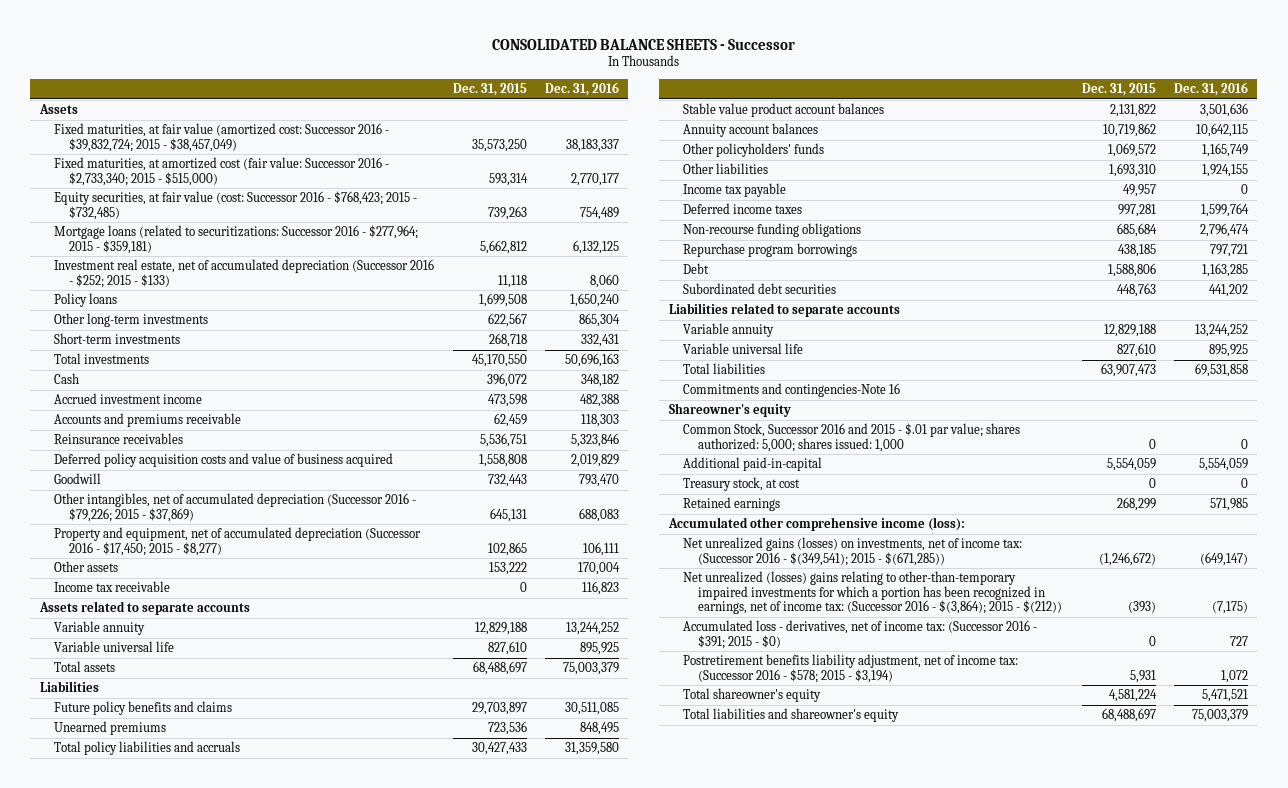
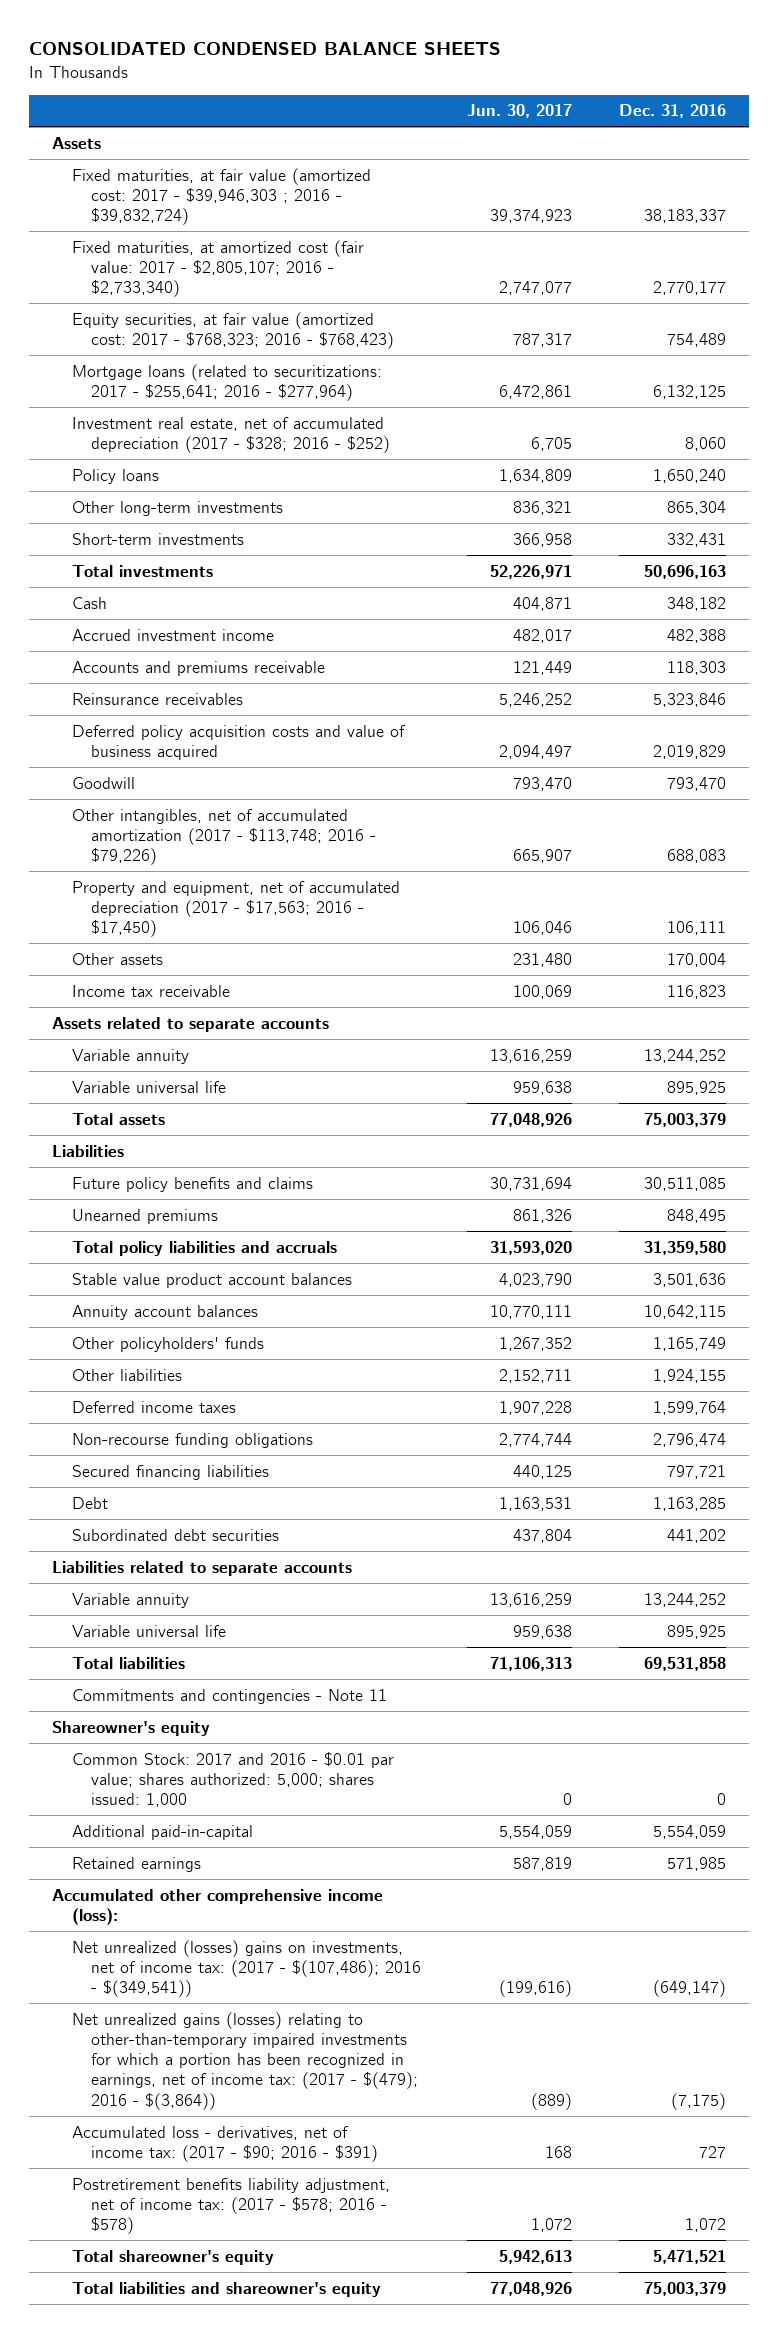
- CONSOLIDATED BALANCE SHEETS - Successor
+ CONSOLIDATED CONDENSED BALANCE SHEETS
- | Dec. 31, 2015 | Dec. 31, 2016
+ | Jun. 30, 2017 | Dec. 31, 2016
- Fixed maturities, at fair value (amortized cost: Successor 2016 - $39,832,724; 2015 - $38,457,049) | 35,573,250 | 38,183,337
- Fixed maturities, at amortized cost (fair value: Successor 2016 - $2,733,340; 2015 - $515,000) | 593,314 | 2,770,177
- Equity securities, at fair value (cost: Successor 2016 - $768,423; 2015 - $732,485) | 739,263 | 754,489
- Mortgage loans (related to securitizations: Successor 2016 - $277,964; 2015 - $359,181) | 5,662,812 | 6,132,125
- Investment real estate, net of accumulated depreciation (Successor 2016 - $252; 2015 - $133) | 11,118 | 8,060
+ Fixed maturities, at fair value (amortized cost: 2017 - $39,946,303 ; 2016 - $39,832,724) | 39,374,923 | 38,183,337
+ Fixed maturities, at amortized cost (fair value: 2017 - $2,805,107; 2016 - $2,733,340) | 2,747,077 | 2,770,177
+ Equity securities, at fair value (amortized cost: 2017 - $768,323; 2016 - $768,423) | 787,317 | 754,489
+ Mortgage loans (related to securitizations: 2017 - $255,641; 2016 - $277,964) | 6,472,861 | 6,132,125
+ Investment real estate, net of accumulated depreciation (2017 - $328; 2016 - $252) | 6,705 | 8,060
- Other intangibles, net of accumulated depreciation (Successor 2016 - $79,226; 2015 - $37,869) | 645,131 | 688,083
- Property and equipment, net of accumulated depreciation (Successor 2016 - $17,450; 2015 - $8,277) | 102,865 | 106,111
+ Other intangibles, net of accumulated amortization (2017 - $113,748; 2016 - $79,226) | 665,907 | 688,083
+ Property and equipment, net of accumulated depreciation (2017 - $17,563; 2016 - $17,450) | 106,046 | 106,111
- Income tax payable | 49,957 | 0
- Repurchase program borrowings | 438,185 | 797,721
+ Secured financing liabilities | 440,125 | 797,721
- Commitments and contingencies-Note 16
+ Commitments and contingencies - Note 11
- Common Stock, Successor 2016 and 2015 - $.01 par value; shares authorized: 5,000; shares issued: 1,000 | 0 | 0
+ Common Stock: 2017 and 2016 - $0.01 par value; shares authorized: 5,000; shares issued: 1,000 | 0 | 0
- Treasury stock, at cost | 0 | 0
- Net unrealized gains (losses) on investments, net of income tax: (Successor 2016 - $(349,541); 2015 - $(671,285)) | (1,246,672) | (649,147)
- Net unrealized (losses) gains relating to other-than-temporary impaired investments for which a portion has been recognized in earnings, net of income tax: (Successor 2016 - $(3,864); 2015 - $(212)) | (393) | (7,175)
- Accumulated loss - derivatives, net of income tax: (Successor 2016 - $391; 2015 - $0) | 0 | 727
- Postretirement benefits liability adjustment, net of income tax: (Successor 2016 - $578; 2015 - $3,194) | 5,931 | 1,072
+ Net unrealized (losses) gains on investments, net of income tax: (2017 - $(107,486); 2016 - $(349,541)) | (199,616) | (649,147)
+ Net unrealized gains (losses) relating to other-than-temporary impaired investments for which a portion has been recognized in earnings, net of income tax: (2017 - $(479); 2016 - $(3,864)) | (889) | (7,175)
+ Accumulated loss - derivatives, net of income tax: (2017 - $90; 2016 - $391) | 168 | 727
+ Postretirement benefits liability adjustment, net of income tax: (2017 - $578; 2016 - $578) | 1,072 | 1,072

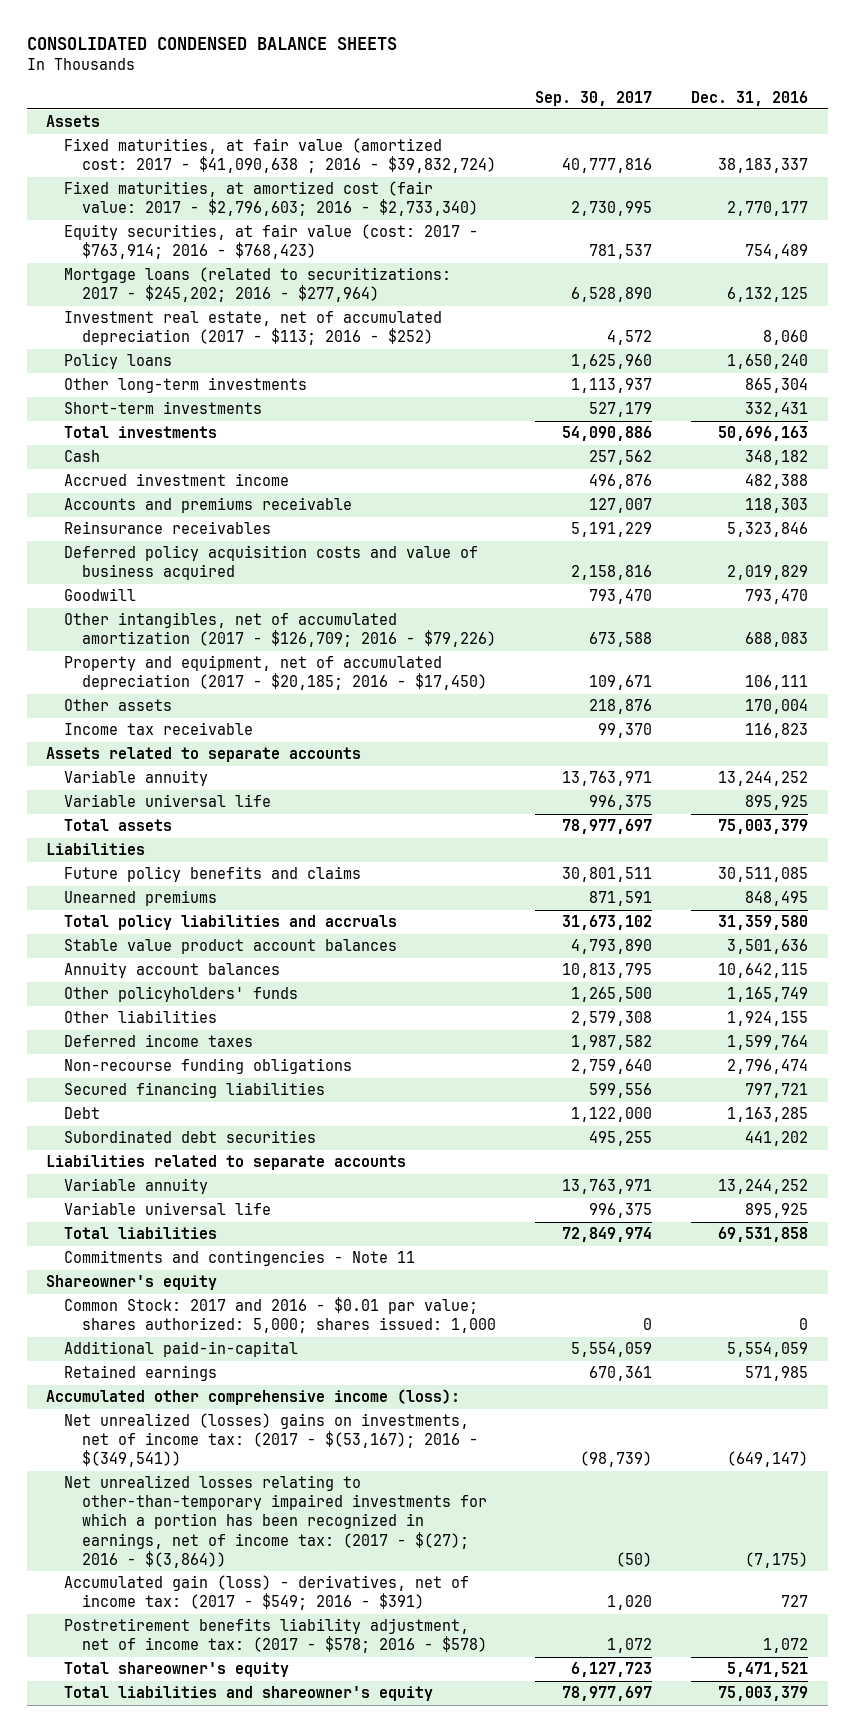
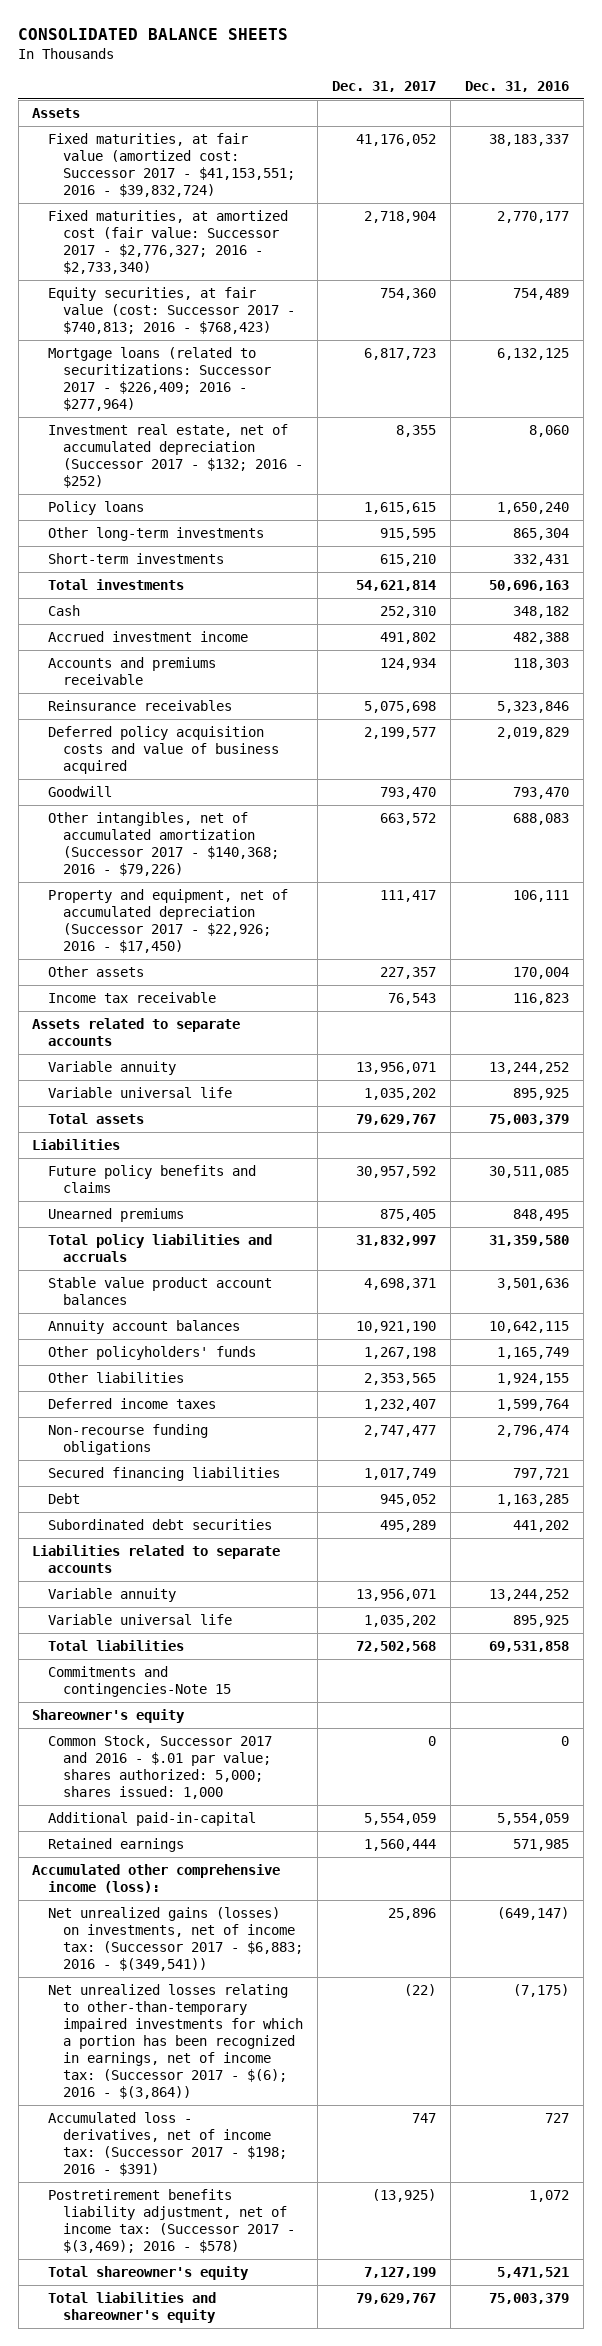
- CONSOLIDATED CONDENSED BALANCE SHEETS
+ CONSOLIDATED BALANCE SHEETS
- | Sep. 30, 2017 | Dec. 31, 2016
+ | Dec. 31, 2017 | Dec. 31, 2016
- Fixed maturities, at fair value (amortized cost: 2017 - $41,090,638 ; 2016 - $39,832,724) | 40,777,816 | 38,183,337
- Fixed maturities, at amortized cost (fair value: 2017 - $2,796,603; 2016 - $2,733,340) | 2,730,995 | 2,770,177
- Equity securities, at fair value (cost: 2017 - $763,914; 2016 - $768,423) | 781,537 | 754,489
- Mortgage loans (related to securitizations: 2017 - $245,202; 2016 - $277,964) | 6,528,890 | 6,132,125
- Investment real estate, net of accumulated depreciation (2017 - $113; 2016 - $252) | 4,572 | 8,060
+ Fixed maturities, at fair value (amortized cost: Successor 2017 - $41,153,551; 2016 - $39,832,724) | 41,176,052 | 38,183,337
+ Fixed maturities, at amortized cost (fair value: Successor 2017 - $2,776,327; 2016 - $2,733,340) | 2,718,904 | 2,770,177
+ Equity securities, at fair value (cost: Successor 2017 - $740,813; 2016 - $768,423) | 754,360 | 754,489
+ Mortgage loans (related to securitizations: Successor 2017 - $226,409; 2016 - $277,964) | 6,817,723 | 6,132,125
+ Investment real estate, net of accumulated depreciation (Successor 2017 - $132; 2016 - $252) | 8,355 | 8,060
- Other intangibles, net of accumulated amortization (2017 - $126,709; 2016 - $79,226) | 673,588 | 688,083
- Property and equipment, net of accumulated depreciation (2017 - $20,185; 2016 - $17,450) | 109,671 | 106,111
+ Other intangibles, net of accumulated amortization (Successor 2017 - $140,368; 2016 - $79,226) | 663,572 | 688,083
+ Property and equipment, net of accumulated depreciation (Successor 2017 - $22,926; 2016 - $17,450) | 111,417 | 106,111
- Commitments and contingencies - Note 11
+ Commitments and contingencies-Note 15
- Common Stock: 2017 and 2016 - $0.01 par value; shares authorized: 5,000; shares issued: 1,000 | 0 | 0
+ Common Stock, Successor 2017 and 2016 - $.01 par value; shares authorized: 5,000; shares issued: 1,000 | 0 | 0
- Net unrealized (losses) gains on investments, net of income tax: (2017 - $(53,167); 2016 - $(349,541)) | (98,739) | (649,147)
- Net unrealized losses relating to other-than-temporary impaired investments for which a portion has been recognized in earnings, net of income tax: (2017 - $(27); 2016 - $(3,864)) | (50) | (7,175)
- Accumulated gain (loss) - derivatives, net of income tax: (2017 - $549; 2016 - $391) | 1,020 | 727
- Postretirement benefits liability adjustment, net of income tax: (2017 - $578; 2016 - $578) | 1,072 | 1,072
+ Net unrealized gains (losses) on investments, net of income tax: (Successor 2017 - $6,883; 2016 - $(349,541)) | 25,896 | (649,147)
+ Net unrealized losses relating to other-than-temporary impaired investments for which a portion has been recognized in earnings, net of income tax: (Successor 2017 - $(6); 2016 - $(3,864)) | (22) | (7,175)
+ Accumulated loss - derivatives, net of income tax: (Successor 2017 - $198; 2016 - $391) | 747 | 727
+ Postretirement benefits liability adjustment, net of income tax: (Successor 2017 - $(3,469); 2016 - $578) | (13,925) | 1,072

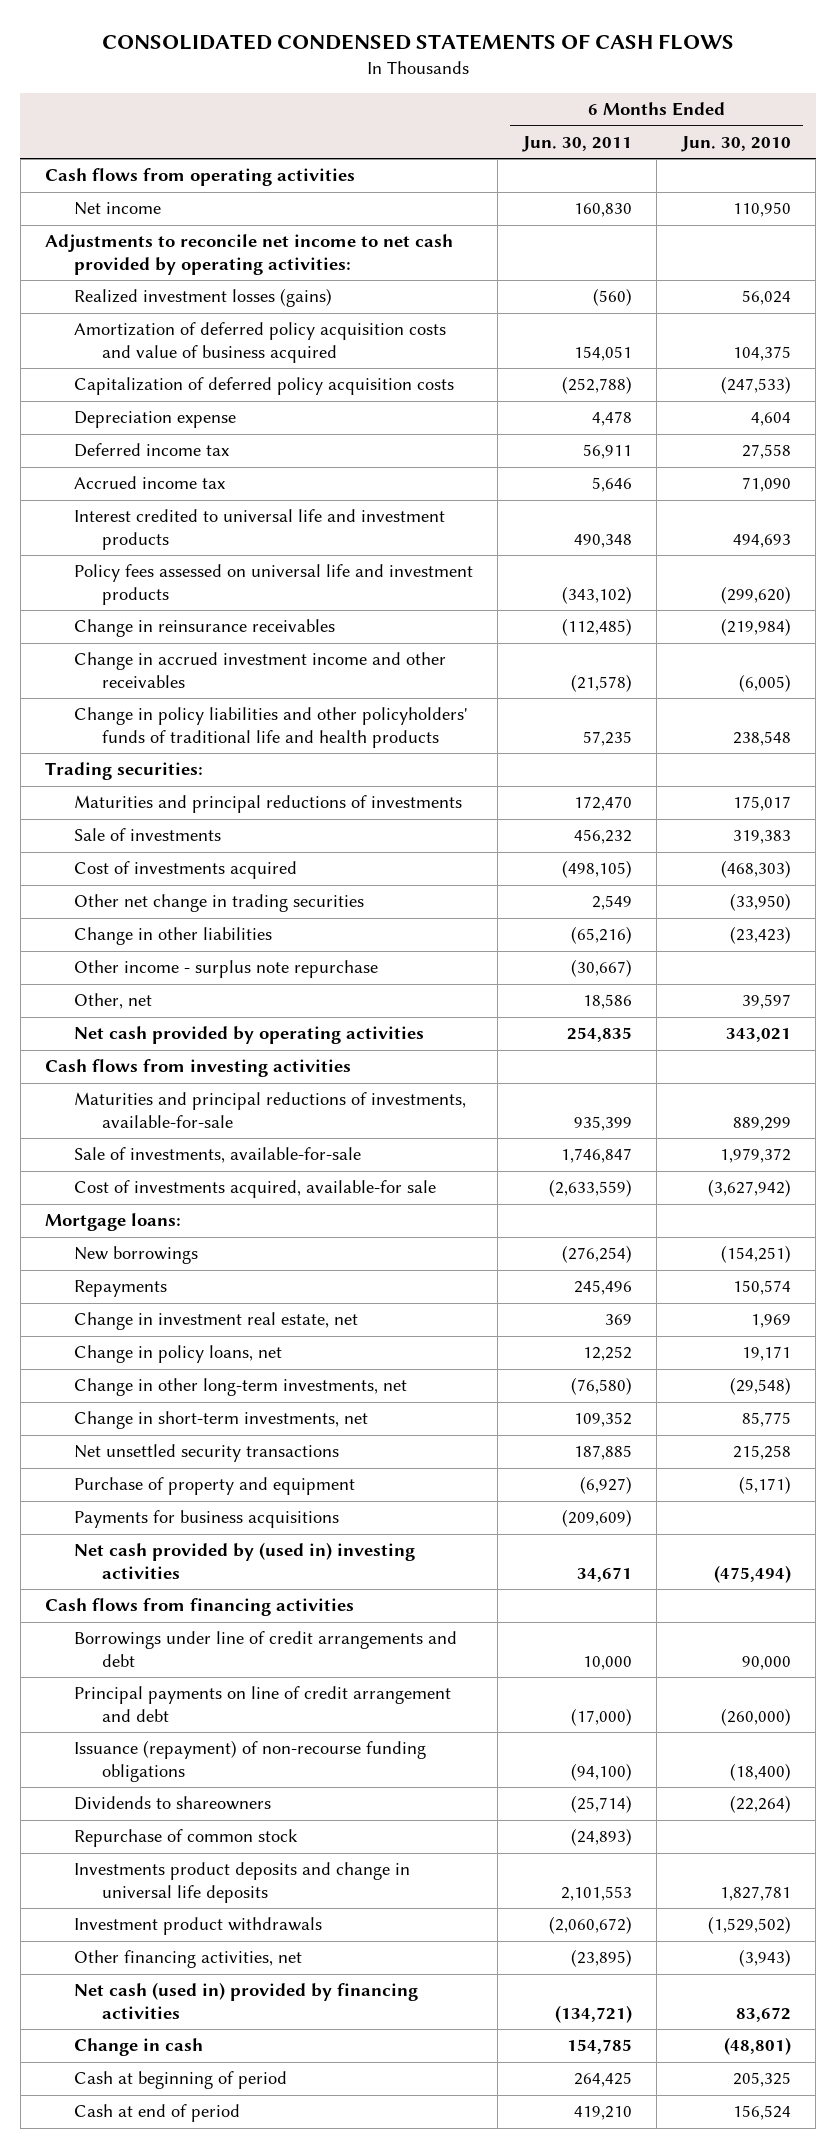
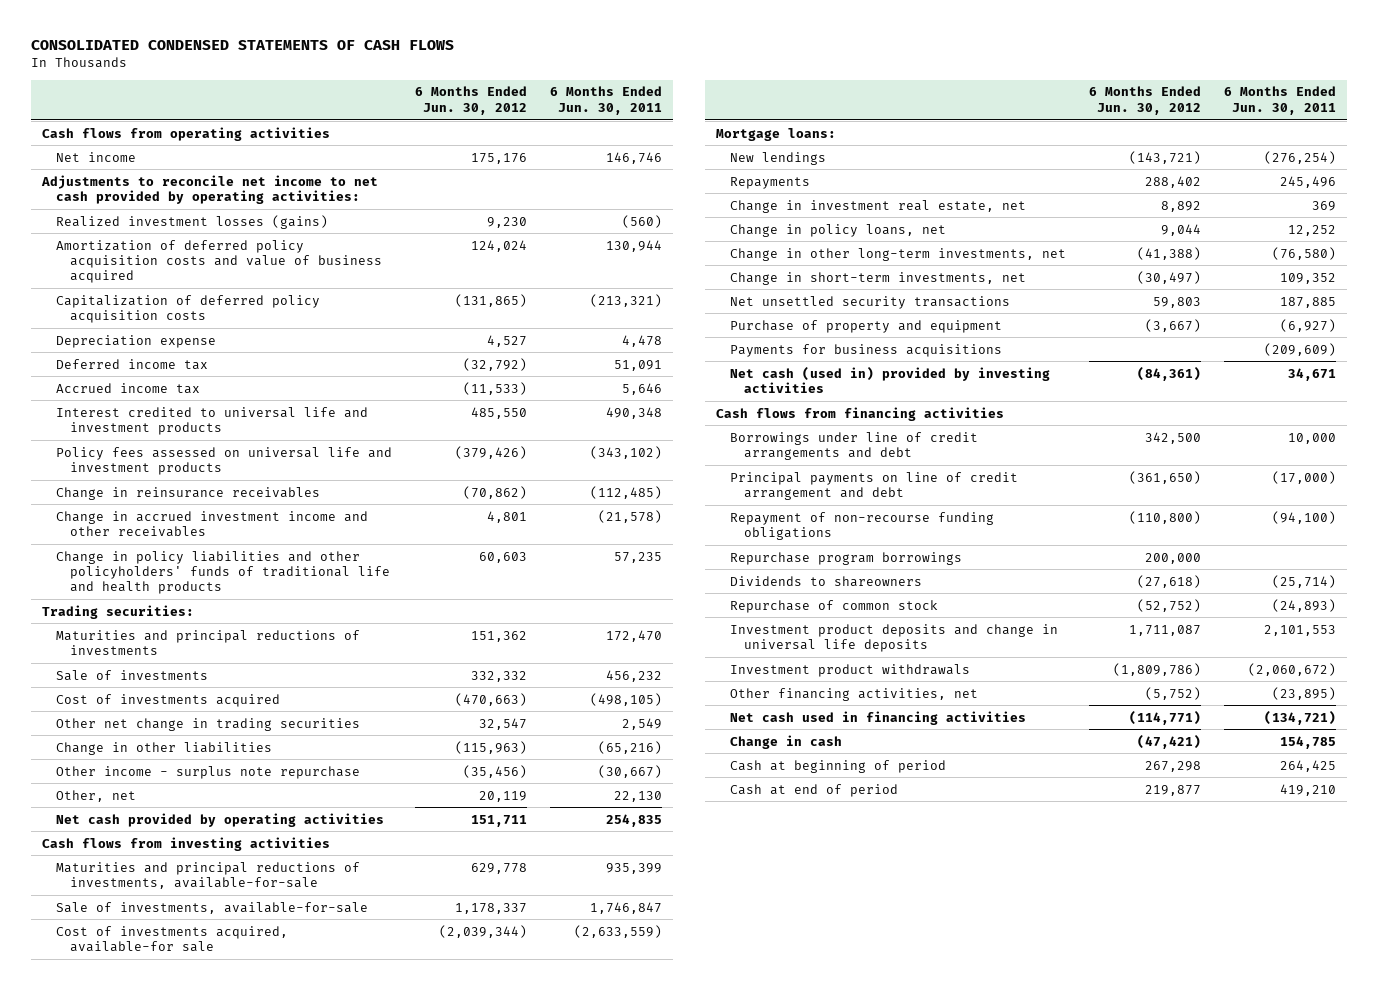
- | 6 Months Ended Jun. 30, 2011 | 6 Months Ended Jun. 30, 2010
+ | 6 Months Ended Jun. 30, 2012 | 6 Months Ended Jun. 30, 2011
- Net income | 160,830 | 110,950
+ Net income | 175,176 | 146,746
- Amortization of deferred policy acquisition costs and value of business acquired | 154,051 | 104,375
- Capitalization of deferred policy acquisition costs | (252,788) | (247,533)
+ Amortization of deferred policy acquisition costs and value of business acquired | 124,024 | 130,944
+ Capitalization of deferred policy acquisition costs | (131,865) | (213,321)
- Deferred income tax | 56,911 | 27,558
+ Deferred income tax | (32,792) | 51,091
- Other, net | 18,586 | 39,597
+ Other, net | 20,119 | 22,130
- New borrowings | (276,254) | (154,251)
+ New lendings | (143,721) | (276,254)
- Net cash provided by (used in) investing activities | 34,671 | (475,494)
+ Net cash (used in) provided by investing activities | (84,361) | 34,671
- Issuance (repayment) of non-recourse funding obligations | (94,100) | (18,400)
+ Repayment of non-recourse funding obligations | (110,800) | (94,100)
+ Repurchase program borrowings | 200,000 |
- Investments product deposits and change in universal life deposits | 2,101,553 | 1,827,781
+ Investment product deposits and change in universal life deposits | 1,711,087 | 2,101,553
- Net cash (used in) provided by financing activities | (134,721) | 83,672
+ Net cash used in financing activities | (114,771) | (134,721)

